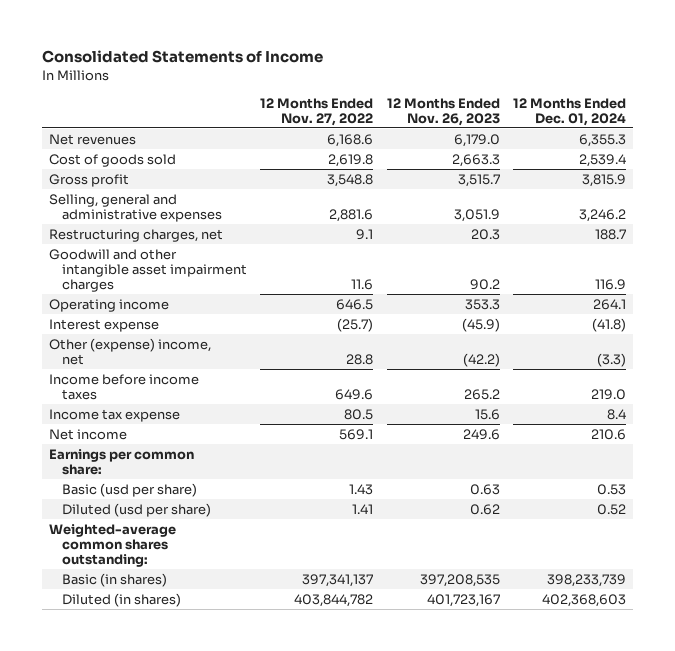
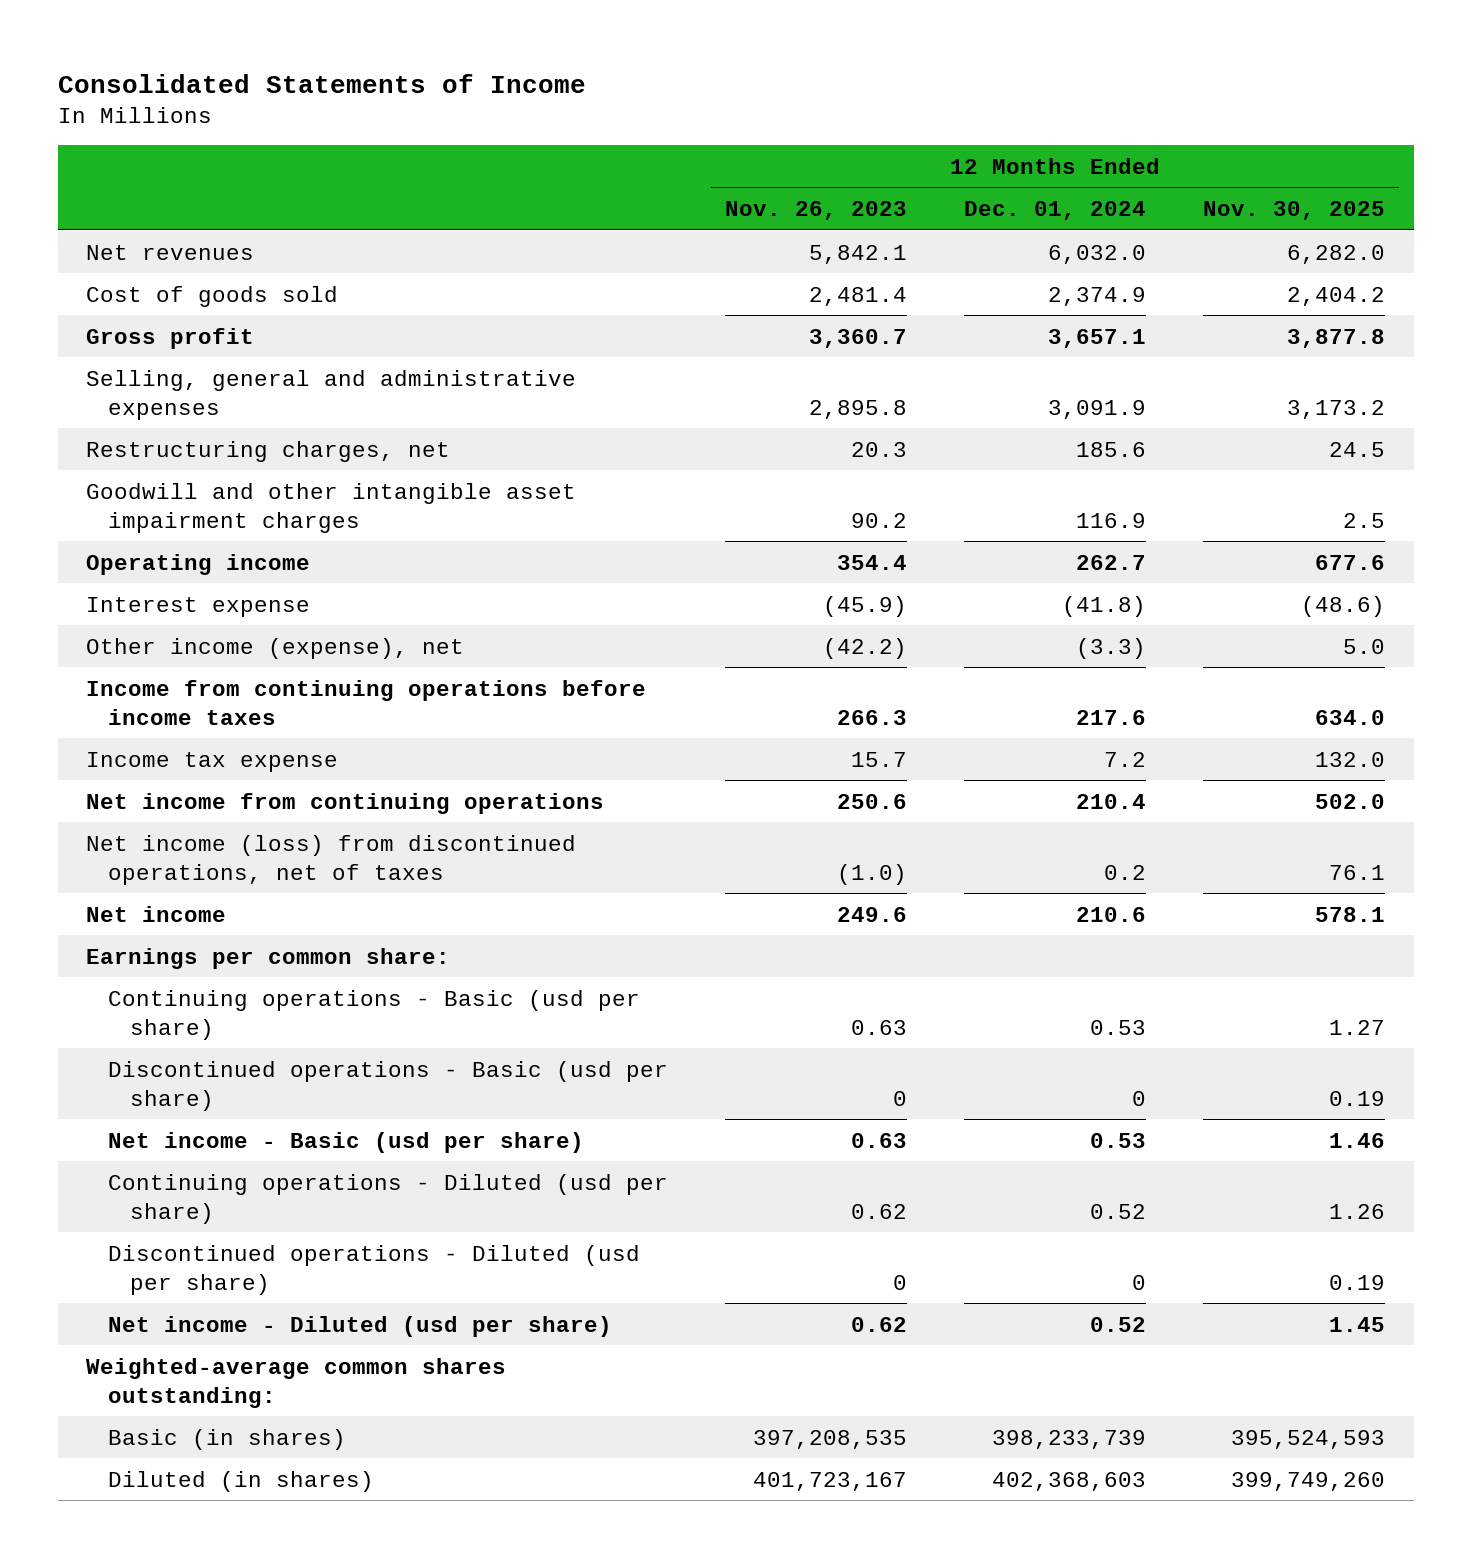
- | 12 Months Ended Nov. 27, 2022 | 12 Months Ended Nov. 26, 2023 | 12 Months Ended Dec. 01, 2024
+ | 12 Months Ended Nov. 26, 2023 | 12 Months Ended Dec. 01, 2024 | 12 Months Ended Nov. 30, 2025
- Net revenues | 6,168.6 | 6,179.0 | 6,355.3
- Cost of goods sold | 2,619.8 | 2,663.3 | 2,539.4
- Gross profit | 3,548.8 | 3,515.7 | 3,815.9
- Selling, general and administrative expenses | 2,881.6 | 3,051.9 | 3,246.2
- Restructuring charges, net | 9.1 | 20.3 | 188.7
+ Net revenues | 5,842.1 | 6,032.0 | 6,282.0
+ Cost of goods sold | 2,481.4 | 2,374.9 | 2,404.2
+ Gross profit | 3,360.7 | 3,657.1 | 3,877.8
+ Selling, general and administrative expenses | 2,895.8 | 3,091.9 | 3,173.2
+ Restructuring charges, net | 20.3 | 185.6 | 24.5
- Operating income | 646.5 | 353.3 | 264.1
+ Operating income | 354.4 | 262.7 | 677.6
- Other (expense) income, net | 28.8 | (42.2) | (3.3)
- Income before income taxes | 649.6 | 265.2 | 219.0
- Income tax expense | 80.5 | 15.6 | 8.4
+ Other income (expense), net | (42.2) | (3.3) | 5.0
+ Income from continuing operations before income taxes | 266.3 | 217.6 | 634.0
+ Income tax expense | 15.7 | 7.2 | 132.0
+ Net income from continuing operations | 250.6 | 210.4 | 502.0
+ Net income (loss) from discontinued operations, net of taxes | (1.0) | 0.2 | 76.1
- Basic (usd per share) | 1.43 | 0.63 | 0.53
- Diluted (usd per share) | 1.41 | 0.62 | 0.52
+ Continuing operations - Basic (usd per share) | 0.63 | 0.53 | 1.27
+ Discontinued operations - Basic (usd per share) | 0 | 0 | 0.19
+ Net income - Basic (usd per share) | 0.63 | 0.53 | 1.46
+ Continuing operations - Diluted (usd per share) | 0.62 | 0.52 | 1.26
+ Discontinued operations - Diluted (usd per share) | 0 | 0 | 0.19
+ Net income - Diluted (usd per share) | 0.62 | 0.52 | 1.45

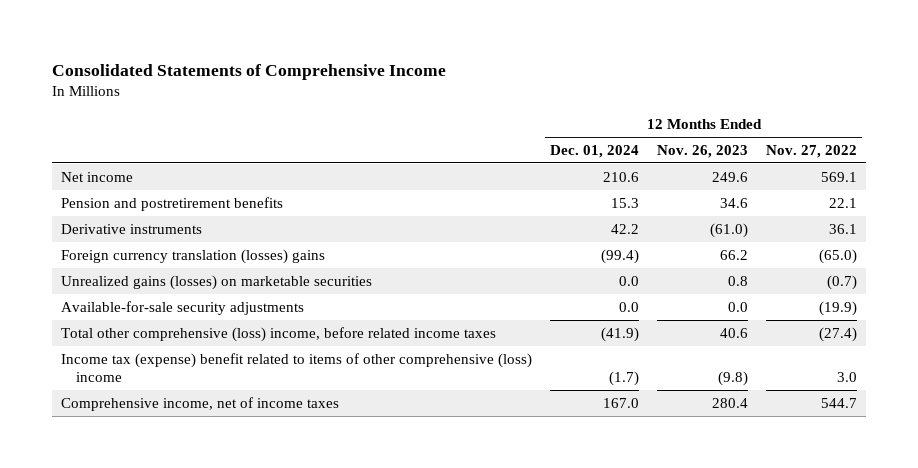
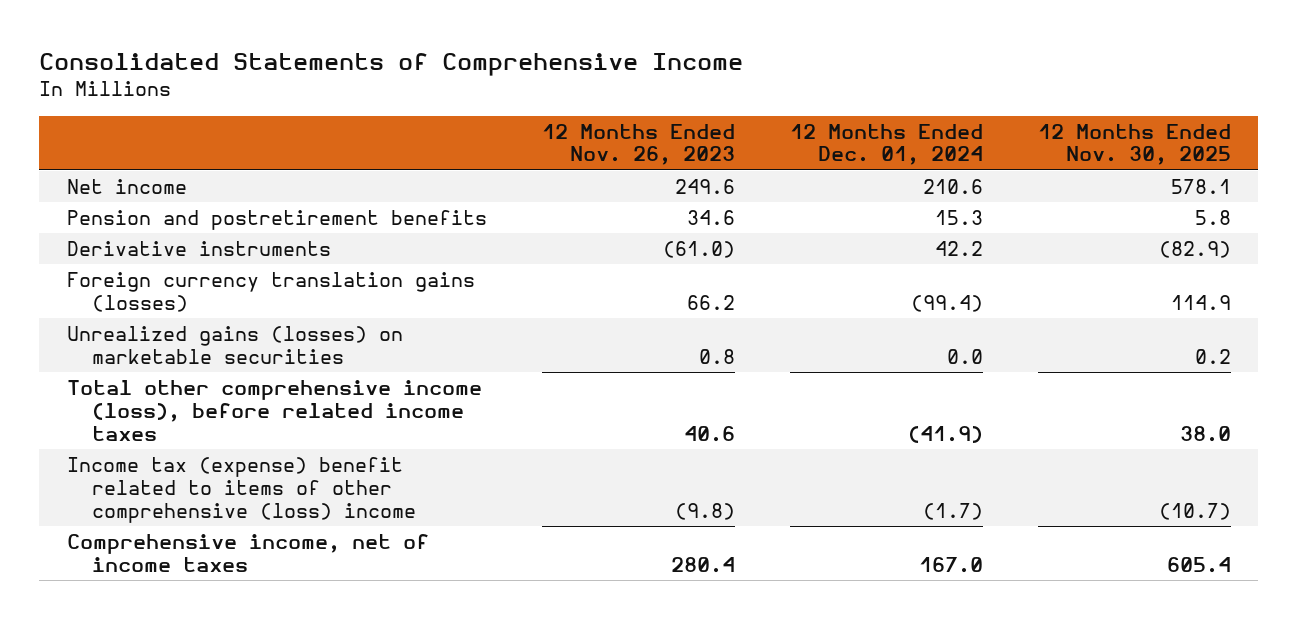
- | 12 Months Ended Dec. 01, 2024 | 12 Months Ended Nov. 26, 2023 | 12 Months Ended Nov. 27, 2022
+ | 12 Months Ended Nov. 26, 2023 | 12 Months Ended Dec. 01, 2024 | 12 Months Ended Nov. 30, 2025
- Foreign currency translation (losses) gains | (99.4) | 66.2 | (65.0)
+ Foreign currency translation gains (losses) | 66.2 | (99.4) | 114.9
- Available-for-sale security adjustments | 0.0 | 0.0 | (19.9)
- Total other comprehensive (loss) income, before related income taxes | (41.9) | 40.6 | (27.4)
+ Total other comprehensive income (loss), before related income taxes | 40.6 | (41.9) | 38.0

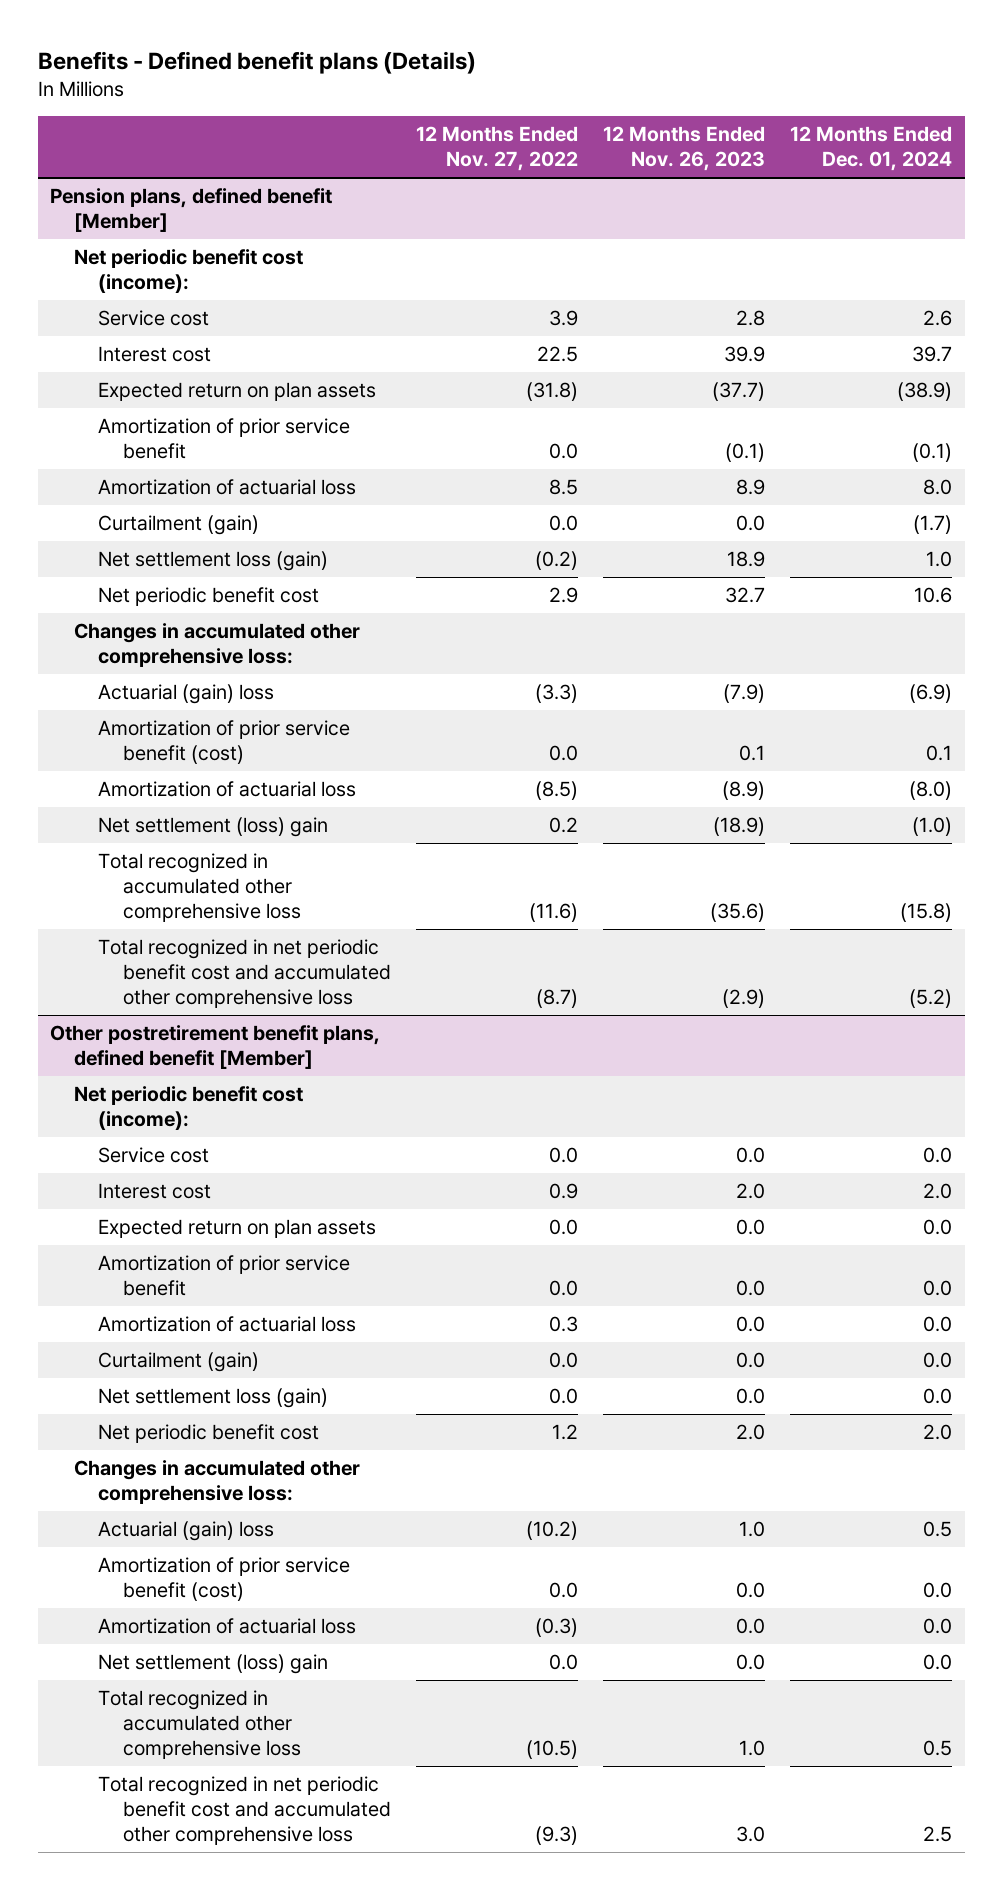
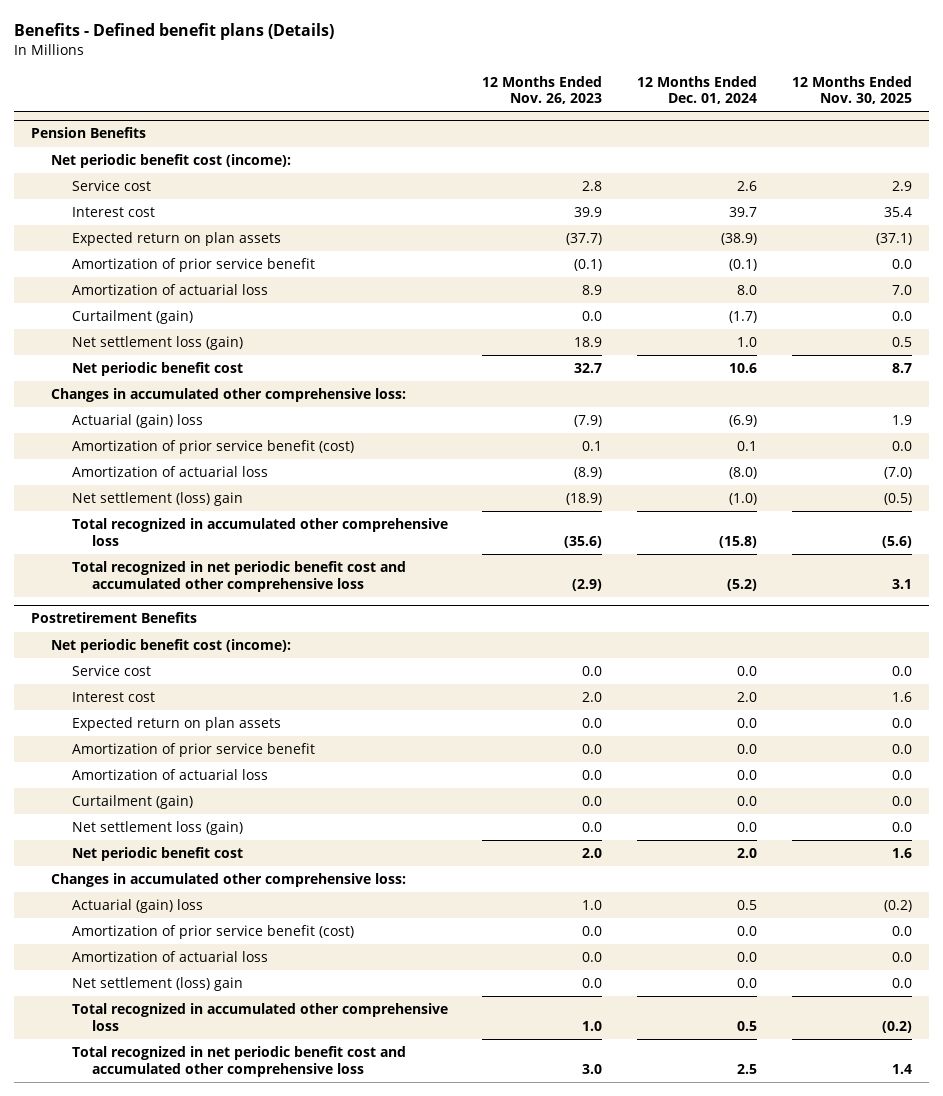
- | 12 Months Ended Nov. 27, 2022 | 12 Months Ended Nov. 26, 2023 | 12 Months Ended Dec. 01, 2024
+ | 12 Months Ended Nov. 26, 2023 | 12 Months Ended Dec. 01, 2024 | 12 Months Ended Nov. 30, 2025
- Pension plans, defined benefit [Member]
+ Pension Benefits
- Other postretirement benefit plans, defined benefit [Member]
+ Postretirement Benefits

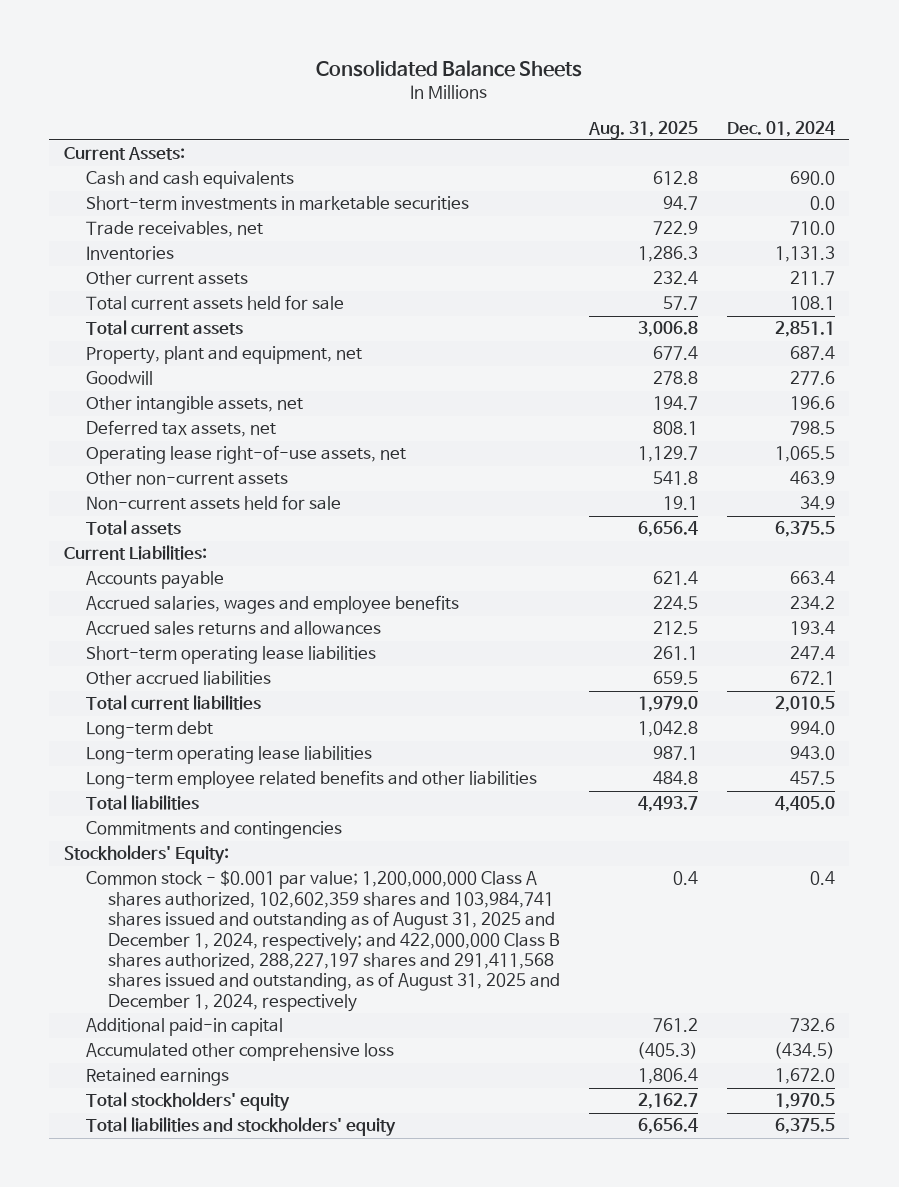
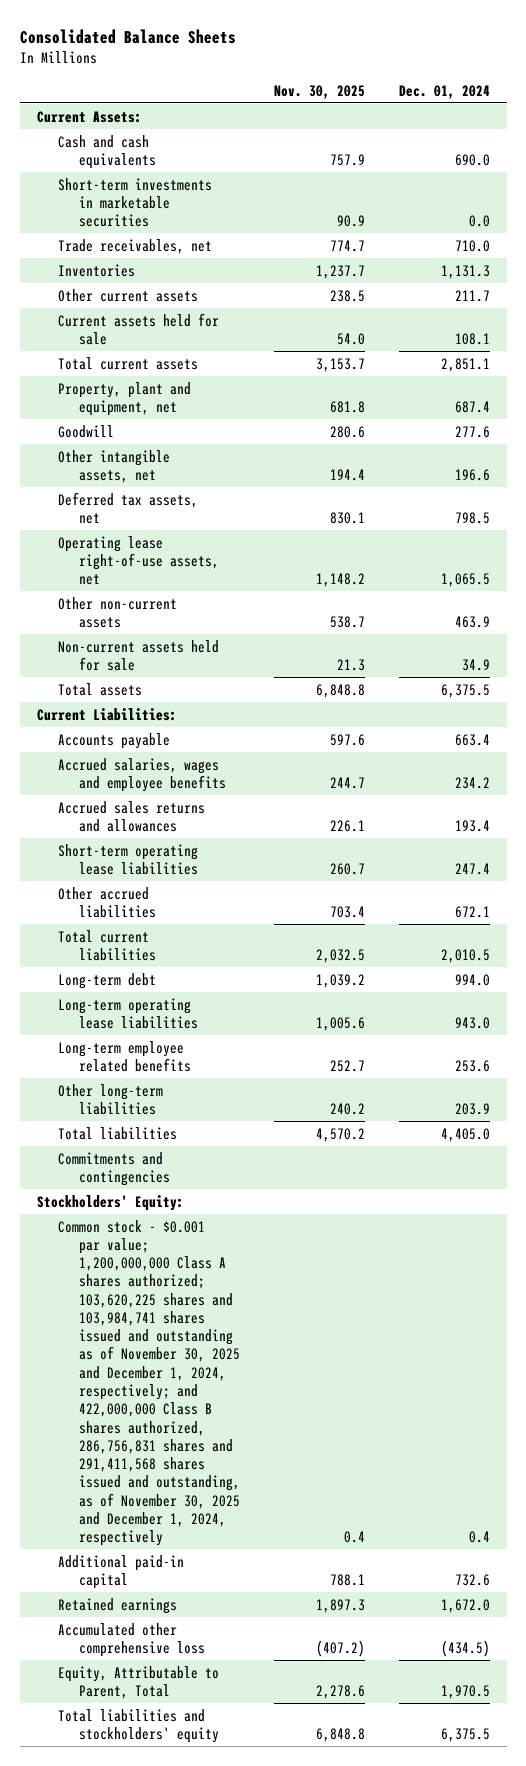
- | Aug. 31, 2025 | Dec. 01, 2024
+ | Nov. 30, 2025 | Dec. 01, 2024
- Total current assets held for sale | 57.7 | 108.1
+ Current assets held for sale | 54.0 | 108.1
- Long-term employee related benefits and other liabilities | 484.8 | 457.5
+ Long-term employee related benefits | 252.7 | 253.6
+ Other long-term liabilities | 240.2 | 203.9
- Common stock - $0.001 par value; 1,200,000,000 Class A shares authorized, 102,602,359 shares and 103,984,741 shares issued and outstanding as of August 31, 2025 and December 1, 2024, respectively; and 422,000,000 Class B shares authorized, 288,227,197 shares and 291,411,568 shares issued and outstanding, as of August 31, 2025 and December 1, 2024, respectively | 0.4 | 0.4
+ Common stock - $0.001 par value; 1,200,000,000 Class A shares authorized; 103,620,225 shares and 103,984,741 shares issued and outstanding as of November 30, 2025 and December 1, 2024, respectively; and 422,000,000 Class B shares authorized, 286,756,831 shares and 291,411,568 shares issued and outstanding, as of November 30, 2025 and December 1, 2024, respectively | 0.4 | 0.4
- Total stockholders' equity | 2,162.7 | 1,970.5
moved down: Accumulated other comprehensive loss | (407.2) | (434.5)
+ Equity, Attributable to Parent, Total | 2,278.6 | 1,970.5

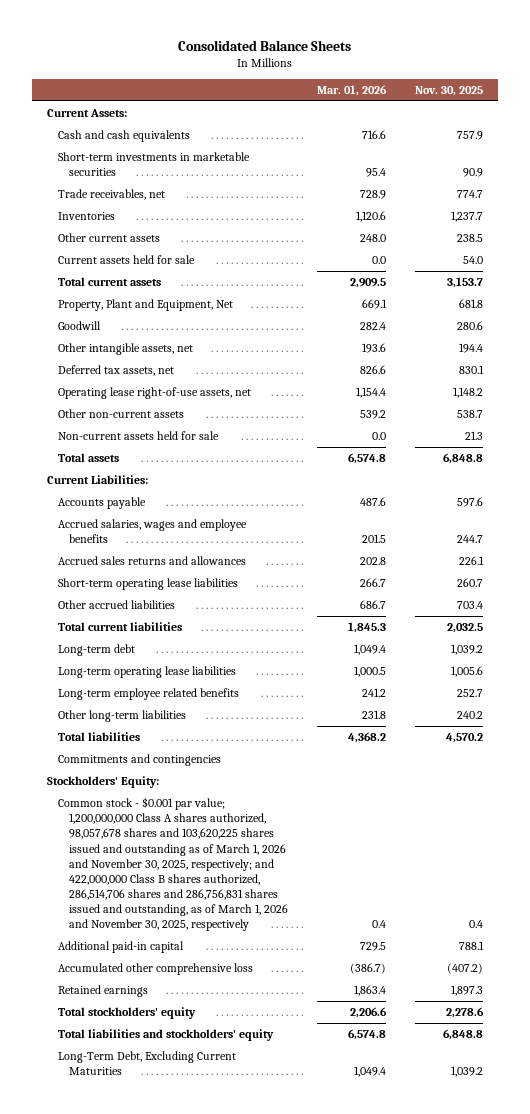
- | Nov. 30, 2025 | Dec. 01, 2024
+ | Mar. 01, 2026 | Nov. 30, 2025
- Property, plant and equipment, net | 681.8 | 687.4
+ Property, Plant and Equipment, Net | 669.1 | 681.8
- Common stock - $0.001 par value; 1,200,000,000 Class A shares authorized; 103,620,225 shares and 103,984,741 shares issued and outstanding as of November 30, 2025 and December 1, 2024, respectively; and 422,000,000 Class B shares authorized, 286,756,831 shares and 291,411,568 shares issued and outstanding, as of November 30, 2025 and December 1, 2024, respectively | 0.4 | 0.4
+ Common stock - $0.001 par value; 1,200,000,000 Class A shares authorized, 98,057,678 shares and 103,620,225 shares issued and outstanding as of March 1, 2026 and November 30, 2025, respectively; and 422,000,000 Class B shares authorized, 286,514,706 shares and 286,756,831 shares issued and outstanding, as of March 1, 2026 and November 30, 2025, respectively | 0.4 | 0.4
- Equity, Attributable to Parent, Total | 2,278.6 | 1,970.5
moved down: Retained earnings | 1,863.4 | 1,897.3
+ Total stockholders' equity | 2,206.6 | 2,278.6
+ Long-Term Debt, Excluding Current Maturities | 1,049.4 | 1,039.2

